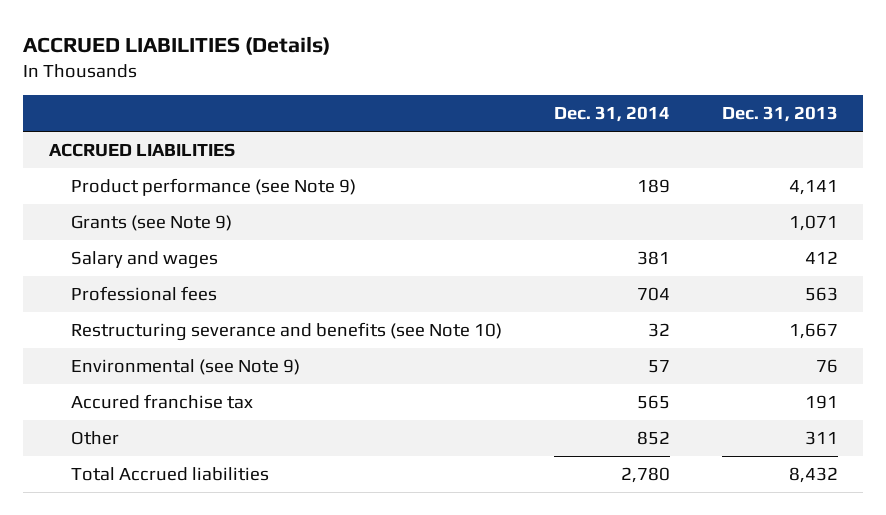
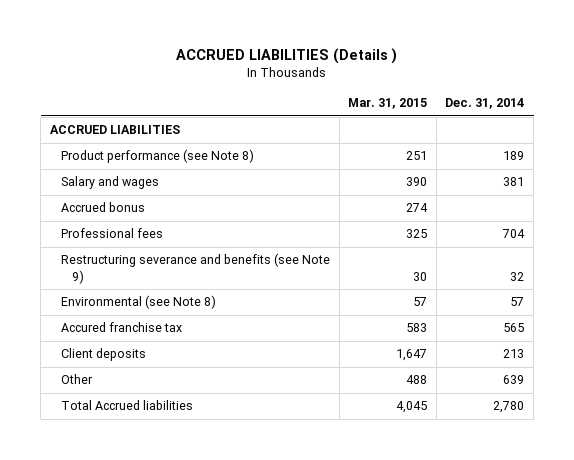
- ACCRUED LIABILITIES (Details)
+ ACCRUED LIABILITIES (Details )
- | Dec. 31, 2014 | Dec. 31, 2013
+ | Mar. 31, 2015 | Dec. 31, 2014
- Product performance (see Note 9) | 189 | 4,141
- Grants (see Note 9) | | 1,071
+ Product performance (see Note 8) | 251 | 189
+ Accrued bonus | 274 |
- Restructuring severance and benefits (see Note 10) | 32 | 1,667
- Environmental (see Note 9) | 57 | 76
+ Restructuring severance and benefits (see Note 9) | 30 | 32
+ Environmental (see Note 8) | 57 | 57
- Other | 852 | 311
+ Client deposits | 1,647 | 213
+ Other | 488 | 639

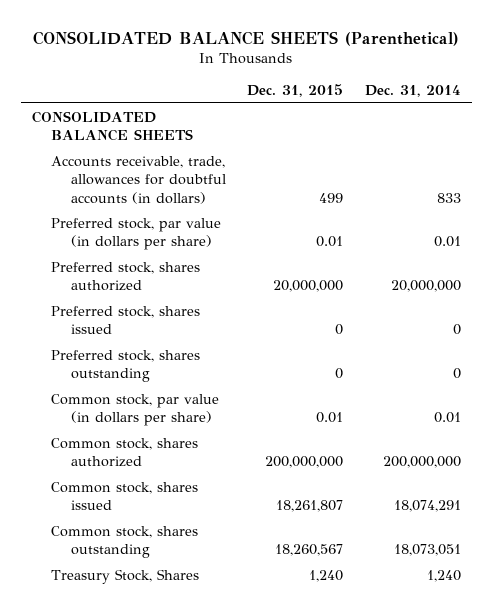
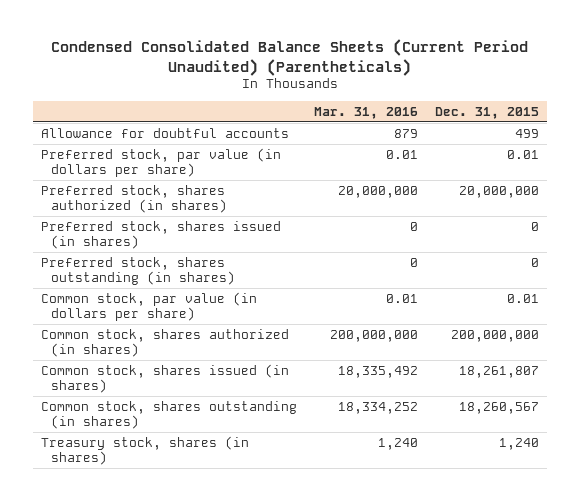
- CONSOLIDATED BALANCE SHEETS (Parenthetical)
+ Condensed Consolidated Balance Sheets (Current Period Unaudited) (Parentheticals)
- | Dec. 31, 2015 | Dec. 31, 2014
+ | Mar. 31, 2016 | Dec. 31, 2015
- CONSOLIDATED BALANCE SHEETS
- Accounts receivable, trade, allowances for doubtful accounts (in dollars) | 499 | 833
+ Allowance for doubtful accounts | 879 | 499
- Preferred stock, shares authorized | 20,000,000 | 20,000,000
- Preferred stock, shares issued | 0 | 0
- Preferred stock, shares outstanding | 0 | 0
+ Preferred stock, shares authorized (in shares) | 20,000,000 | 20,000,000
+ Preferred stock, shares issued (in shares) | 0 | 0
+ Preferred stock, shares outstanding (in shares) | 0 | 0
- Common stock, shares authorized | 200,000,000 | 200,000,000
- Common stock, shares issued | 18,261,807 | 18,074,291
- Common stock, shares outstanding | 18,260,567 | 18,073,051
- Treasury Stock, Shares | 1,240 | 1,240
+ Common stock, shares authorized (in shares) | 200,000,000 | 200,000,000
+ Common stock, shares issued (in shares) | 18,335,492 | 18,261,807
+ Common stock, shares outstanding (in shares) | 18,334,252 | 18,260,567
+ Treasury stock, shares (in shares) | 1,240 | 1,240

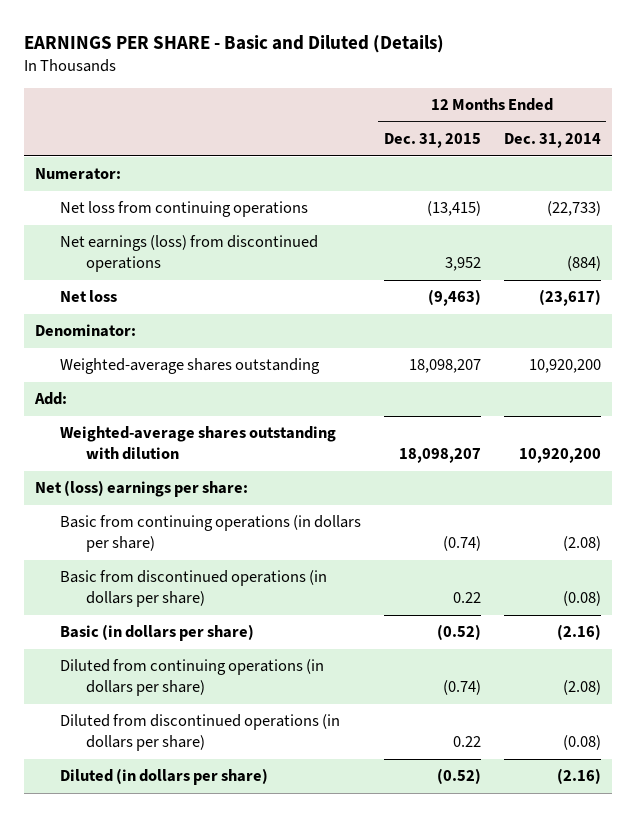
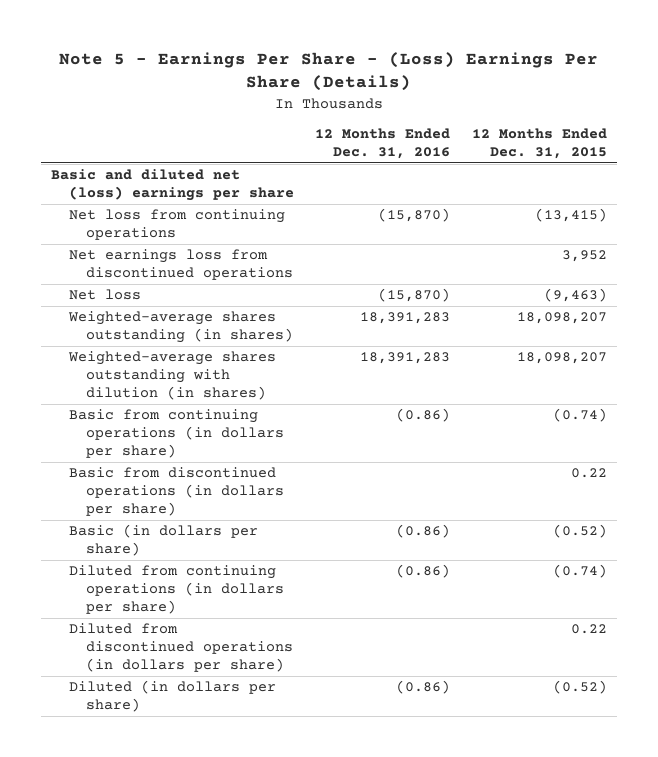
- EARNINGS PER SHARE - Basic and Diluted (Details)
+ Note 5 - Earnings Per Share - (Loss) Earnings Per Share (Details)
- | 12 Months Ended Dec. 31, 2015 | 12 Months Ended Dec. 31, 2014
+ | 12 Months Ended Dec. 31, 2016 | 12 Months Ended Dec. 31, 2015
- Numerator:
+ Basic and diluted net (loss) earnings per share
- Net earnings (loss) from discontinued operations | 3,952 | (884)
+ Net earnings loss from discontinued operations | | 3,952
- Denominator:
- Weighted-average shares outstanding | 18,098,207 | 10,920,200
- Add:
- Weighted-average shares outstanding with dilution | 18,098,207 | 10,920,200
- Net (loss) earnings per share:
+ Weighted-average shares outstanding (in shares) | 18,391,283 | 18,098,207
+ Weighted-average shares outstanding with dilution (in shares) | 18,391,283 | 18,098,207

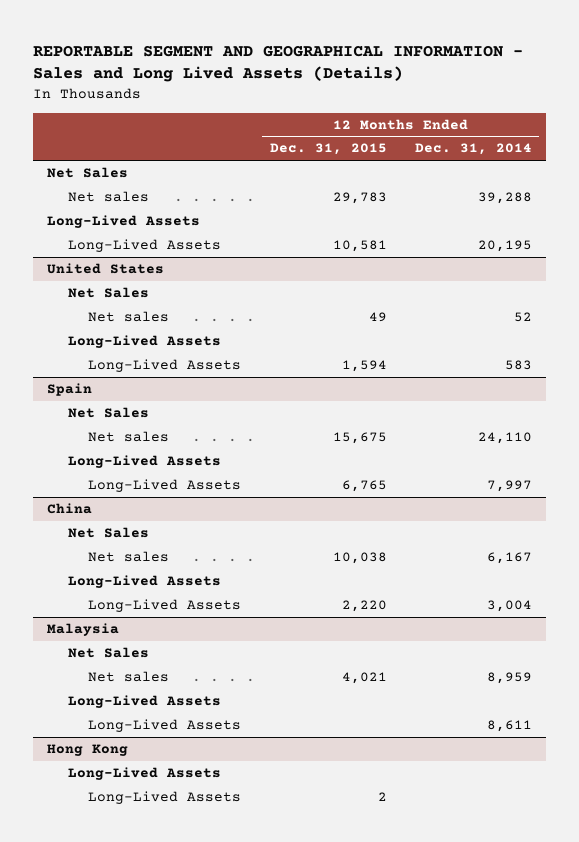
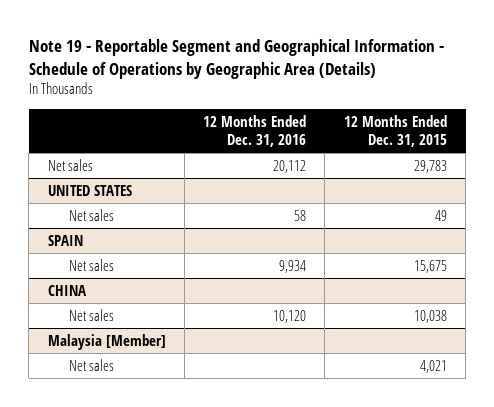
- REPORTABLE SEGMENT AND GEOGRAPHICAL INFORMATION - Sales and Long Lived Assets (Details)
+ Note 19 - Reportable Segment and Geographical Information - Schedule of Operations by Geographic Area (Details)
- | 12 Months Ended Dec. 31, 2015 | 12 Months Ended Dec. 31, 2014
+ | 12 Months Ended Dec. 31, 2016 | 12 Months Ended Dec. 31, 2015
- Net Sales
- Long-Lived Assets
- Long-Lived Assets | 10,581 | 20,195
- United States
- Net Sales
+ UNITED STATES
- Long-Lived Assets
- Long-Lived Assets | 1,594 | 583
- Spain
- Net Sales
+ SPAIN
- Long-Lived Assets
- Long-Lived Assets | 6,765 | 7,997
- China
- Net Sales
+ CHINA
- Long-Lived Assets
- Long-Lived Assets | 2,220 | 3,004
- Malaysia
- Net Sales
+ Malaysia [Member]
- Long-Lived Assets
- Long-Lived Assets | | 8,611
- Hong Kong
- Long-Lived Assets
- Long-Lived Assets | 2 |

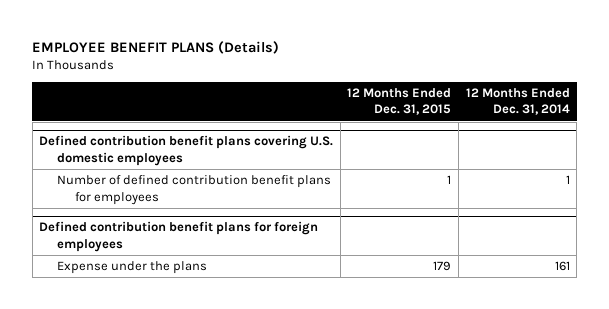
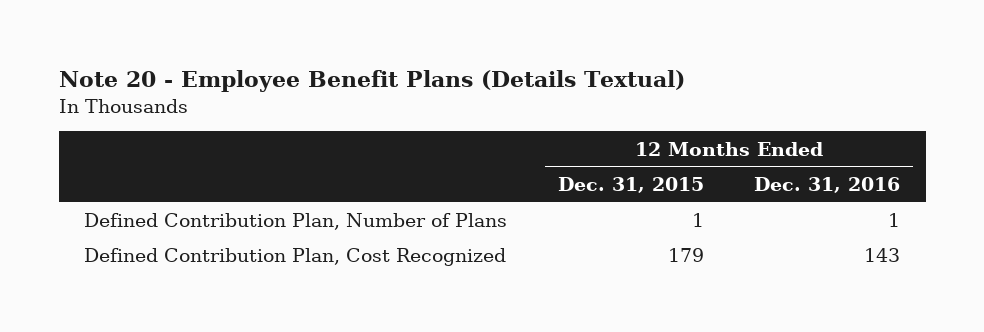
- EMPLOYEE BENEFIT PLANS (Details)
+ Note 20 - Employee Benefit Plans (Details Textual)
- | 12 Months Ended Dec. 31, 2015 | 12 Months Ended Dec. 31, 2014
+ | 12 Months Ended Dec. 31, 2015 | 12 Months Ended Dec. 31, 2016
- Defined contribution benefit plans covering U.S. domestic employees
- Number of defined contribution benefit plans for employees | 1 | 1
- Defined contribution benefit plans for foreign employees
- Expense under the plans | 179 | 161
+ Defined Contribution Plan, Number of Plans | 1 | 1
+ Defined Contribution Plan, Cost Recognized | 179 | 143

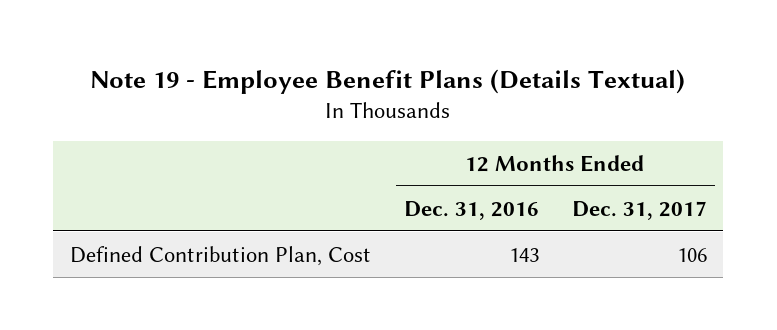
- Note 20 - Employee Benefit Plans (Details Textual)
+ Note 19 - Employee Benefit Plans (Details Textual)
- | 12 Months Ended Dec. 31, 2015 | 12 Months Ended Dec. 31, 2016
+ | 12 Months Ended Dec. 31, 2016 | 12 Months Ended Dec. 31, 2017
- Defined Contribution Plan, Number of Plans | 1 | 1
- Defined Contribution Plan, Cost Recognized | 179 | 143
+ Defined Contribution Plan, Cost | 143 | 106

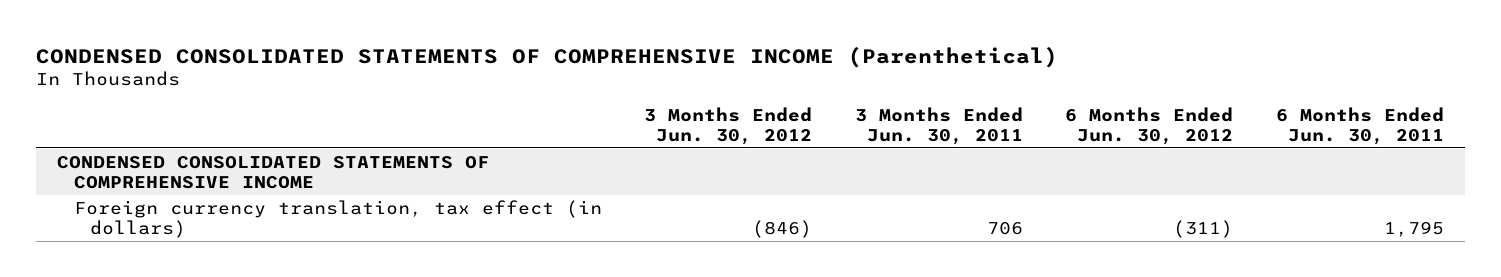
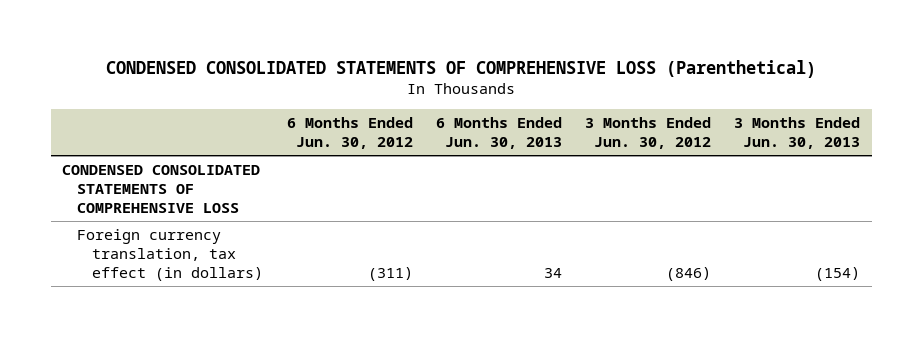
- CONDENSED CONSOLIDATED STATEMENTS OF COMPREHENSIVE INCOME (Parenthetical)
+ CONDENSED CONSOLIDATED STATEMENTS OF COMPREHENSIVE LOSS (Parenthetical)
- | 3 Months Ended Jun. 30, 2012 | 3 Months Ended Jun. 30, 2011 | 6 Months Ended Jun. 30, 2012 | 6 Months Ended Jun. 30, 2011
+ | 6 Months Ended Jun. 30, 2012 | 6 Months Ended Jun. 30, 2013 | 3 Months Ended Jun. 30, 2012 | 3 Months Ended Jun. 30, 2013
- CONDENSED CONSOLIDATED STATEMENTS OF COMPREHENSIVE INCOME
+ CONDENSED CONSOLIDATED STATEMENTS OF COMPREHENSIVE LOSS

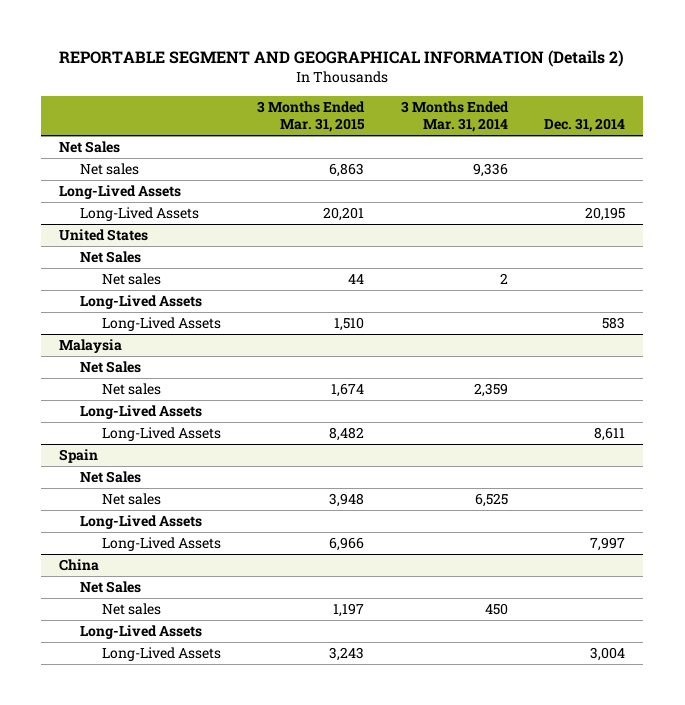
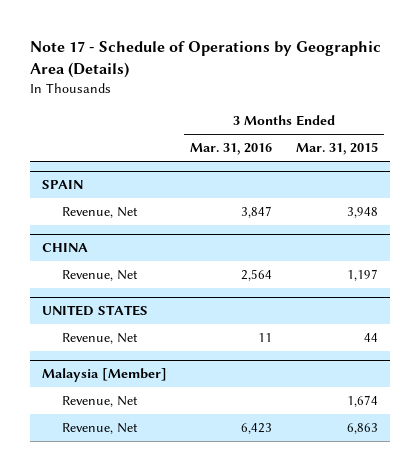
- REPORTABLE SEGMENT AND GEOGRAPHICAL INFORMATION (Details 2)
+ Note 17 - Schedule of Operations by Geographic Area (Details)
- | 3 Months Ended Mar. 31, 2015 | 3 Months Ended Mar. 31, 2014 | Dec. 31, 2014
+ | 3 Months Ended Mar. 31, 2016 | 3 Months Ended Mar. 31, 2015
- Net Sales
- Net sales | 6,863 | 9,336 |
- Long-Lived Assets
- Long-Lived Assets | 20,201 | | 20,195
- United States
- Net Sales
- Net sales | 44 | 2 |
- Long-Lived Assets
- Long-Lived Assets | 1,510 | | 583
- Malaysia
- Net Sales
- Net sales | 1,674 | 2,359 |
- Long-Lived Assets
- Long-Lived Assets | 8,482 | | 8,611
- Spain
- Net Sales
- Net sales | 3,948 | 6,525 |
- Long-Lived Assets
- Long-Lived Assets | 6,966 | | 7,997
- China
- Net Sales
- Net sales | 1,197 | 450 |
- Long-Lived Assets
- Long-Lived Assets | 3,243 | | 3,004
+ SPAIN
+ Revenue, Net | 3,847 | 3,948
+ CHINA
+ Revenue, Net | 2,564 | 1,197
+ UNITED STATES
+ Revenue, Net | 11 | 44
+ Malaysia [Member]
+ Revenue, Net | | 1,674
+ Revenue, Net | 6,423 | 6,863

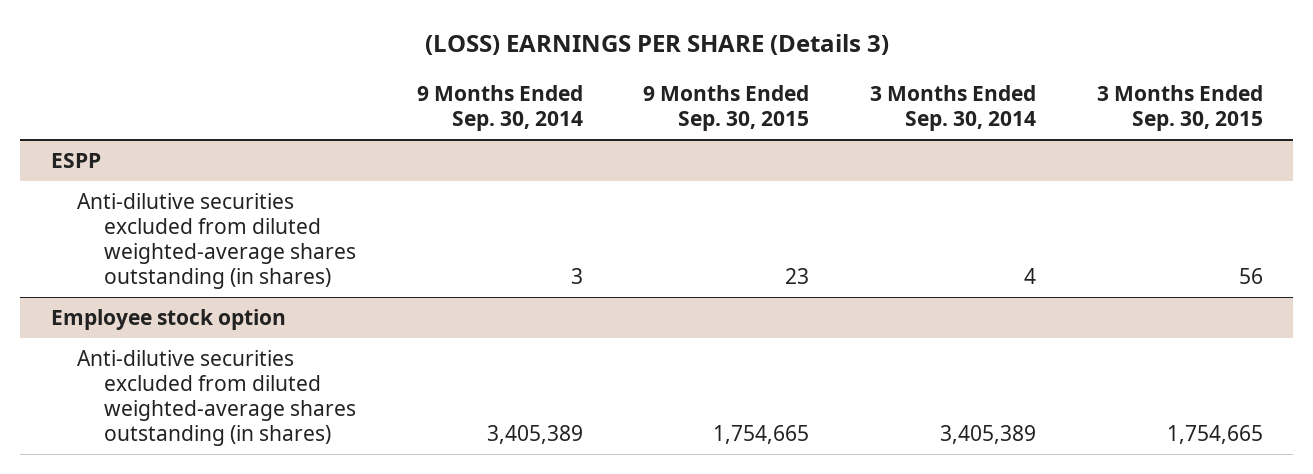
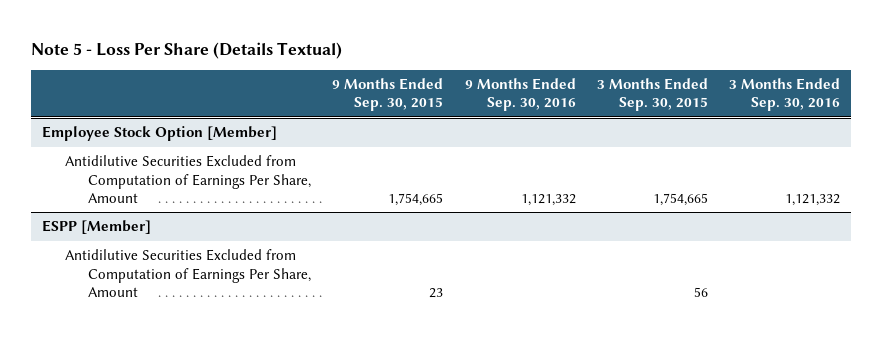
- (LOSS) EARNINGS PER SHARE (Details 3)
+ Note 5 - Loss Per Share (Details Textual)
- | 9 Months Ended Sep. 30, 2014 | 9 Months Ended Sep. 30, 2015 | 3 Months Ended Sep. 30, 2014 | 3 Months Ended Sep. 30, 2015
+ | 9 Months Ended Sep. 30, 2015 | 9 Months Ended Sep. 30, 2016 | 3 Months Ended Sep. 30, 2015 | 3 Months Ended Sep. 30, 2016
- ESPP
- Anti-dilutive securities excluded from diluted weighted-average shares outstanding (in shares) | 3 | 23 | 4 | 56
- Employee stock option
- Anti-dilutive securities excluded from diluted weighted-average shares outstanding (in shares) | 3,405,389 | 1,754,665 | 3,405,389 | 1,754,665
+ Employee Stock Option [Member]
+ Antidilutive Securities Excluded from Computation of Earnings Per Share, Amount | 1,754,665 | 1,121,332 | 1,754,665 | 1,121,332
+ ESPP [Member]
+ Antidilutive Securities Excluded from Computation of Earnings Per Share, Amount | 23 | | 56 |

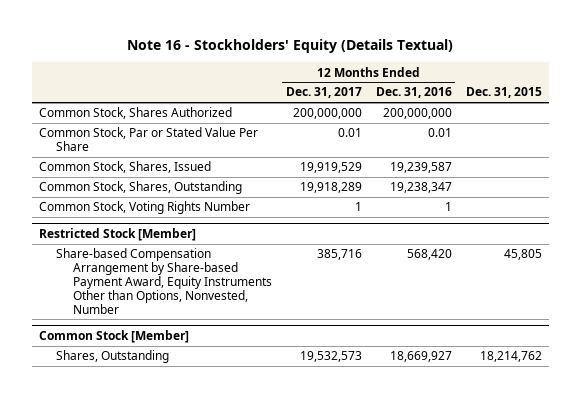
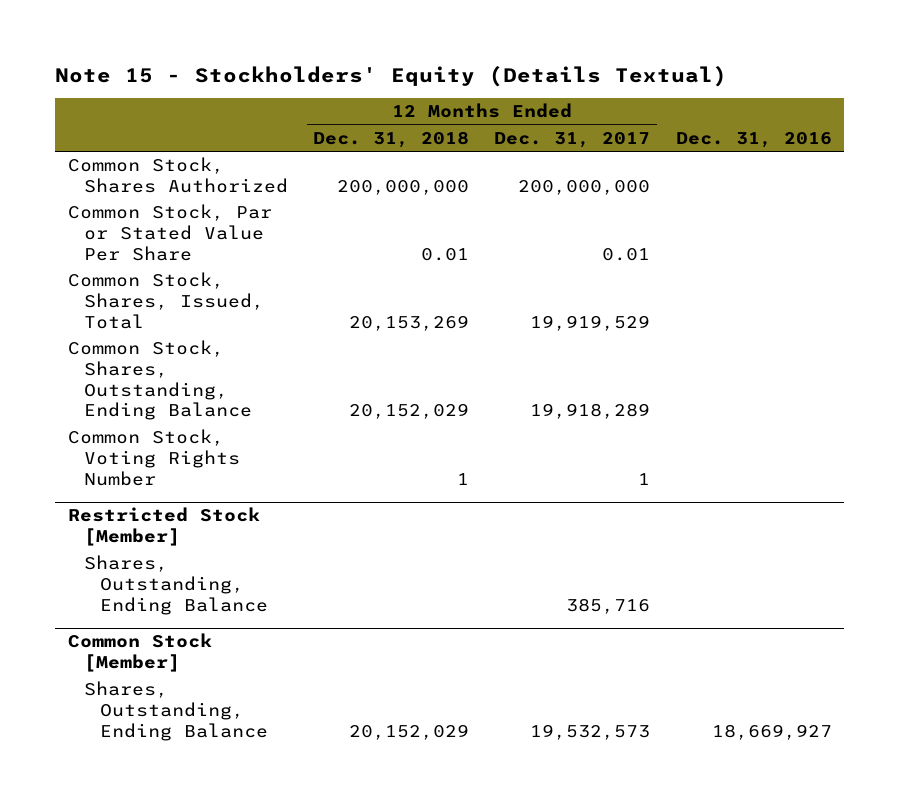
- Note 16 - Stockholders' Equity (Details Textual)
+ Note 15 - Stockholders' Equity (Details Textual)
- | 12 Months Ended Dec. 31, 2017 | 12 Months Ended Dec. 31, 2016 | Dec. 31, 2015
+ | 12 Months Ended Dec. 31, 2018 | 12 Months Ended Dec. 31, 2017 | Dec. 31, 2016
- Common Stock, Shares, Issued | 19,919,529 | 19,239,587 |
- Common Stock, Shares, Outstanding | 19,918,289 | 19,238,347 |
+ Common Stock, Shares, Issued, Total | 20,153,269 | 19,919,529 |
+ Common Stock, Shares, Outstanding, Ending Balance | 20,152,029 | 19,918,289 |
@ Restricted Stock [Member]
- Share-based Compensation Arrangement by Share-based Payment Award, Equity Instruments Other than Options, Nonvested, Number | 385,716 | 568,420 | 45,805
+ Shares, Outstanding, Ending Balance | | 385,716 |
@ Common Stock [Member]
- Shares, Outstanding | 19,532,573 | 18,669,927 | 18,214,762
+ Shares, Outstanding, Ending Balance | 20,152,029 | 19,532,573 | 18,669,927

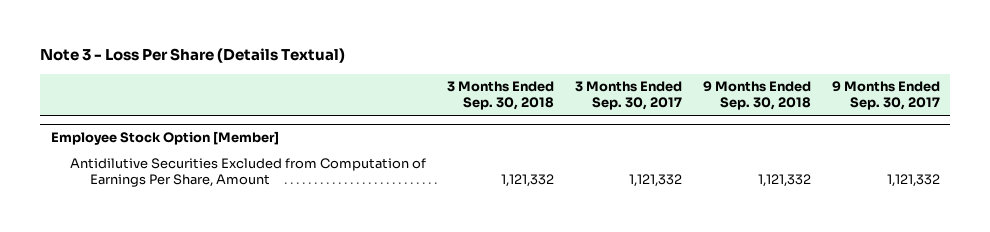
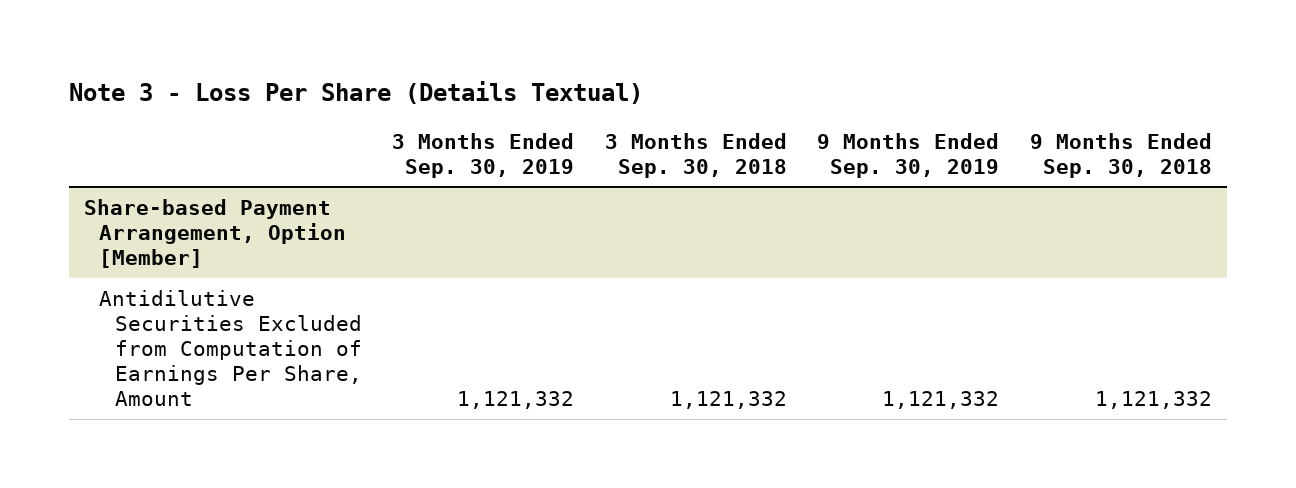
- | 3 Months Ended Sep. 30, 2018 | 3 Months Ended Sep. 30, 2017 | 9 Months Ended Sep. 30, 2018 | 9 Months Ended Sep. 30, 2017
+ | 3 Months Ended Sep. 30, 2019 | 3 Months Ended Sep. 30, 2018 | 9 Months Ended Sep. 30, 2019 | 9 Months Ended Sep. 30, 2018
- Employee Stock Option [Member]
+ Share-based Payment Arrangement, Option [Member]

